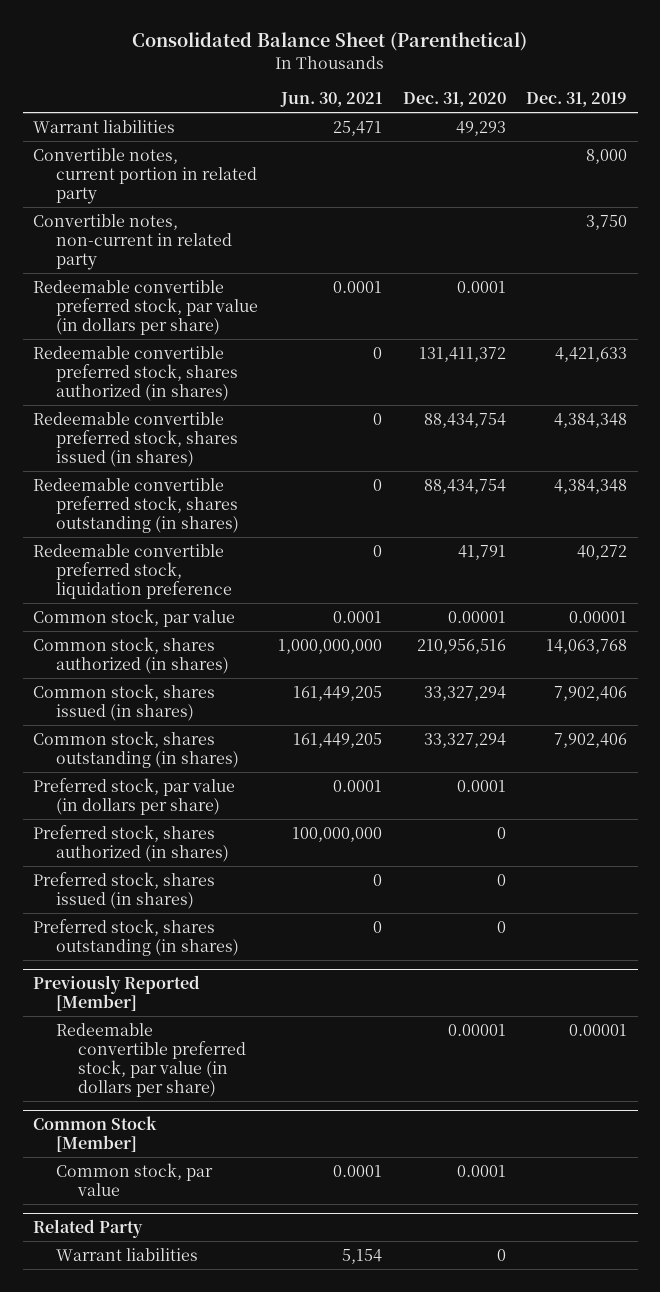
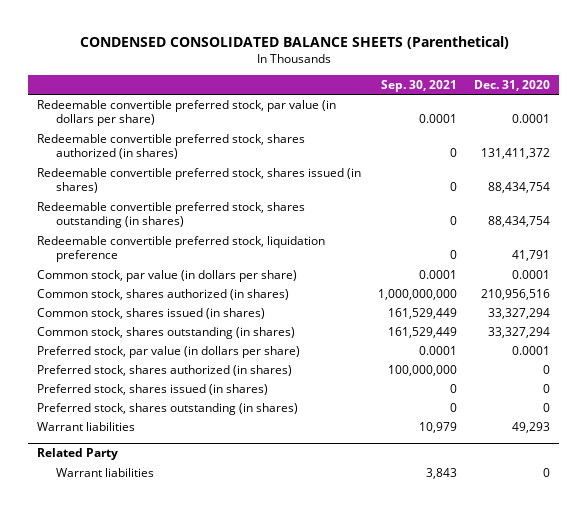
- Consolidated Balance Sheet (Parenthetical)
+ CONDENSED CONSOLIDATED BALANCE SHEETS (Parenthetical)
- | Jun. 30, 2021 | Dec. 31, 2020 | Dec. 31, 2019
+ | Sep. 30, 2021 | Dec. 31, 2020
- Convertible notes, current portion in related party | | | 8,000
- Convertible notes, non-current in related party | | | 3,750
- Common stock, par value | 0.0001 | 0.00001 | 0.00001
+ Common stock, par value (in dollars per share) | 0.0001 | 0.0001
- Previously Reported [Member]
- Redeemable convertible preferred stock, par value (in dollars per share) | | 0.00001 | 0.00001
- Common Stock [Member]
- Common stock, par value | 0.0001 | 0.0001 |
moved down: Warrant liabilities | 10,979 | 49,293

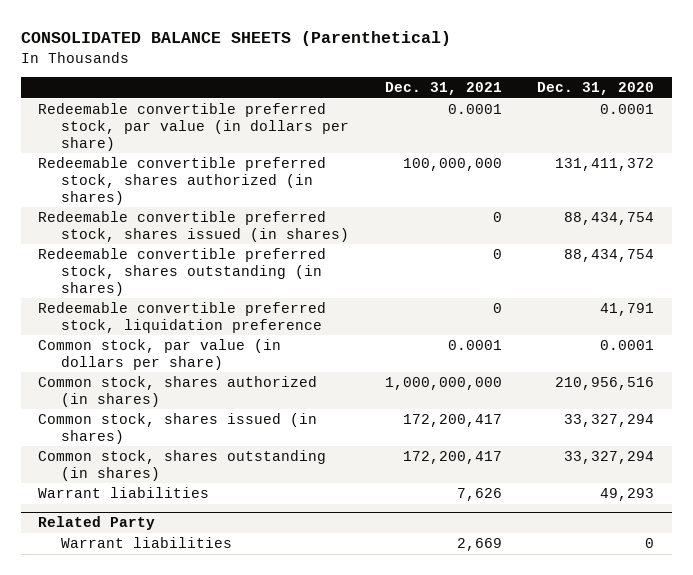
- CONDENSED CONSOLIDATED BALANCE SHEETS (Parenthetical)
+ CONSOLIDATED BALANCE SHEETS (Parenthetical)
- | Sep. 30, 2021 | Dec. 31, 2020
+ | Dec. 31, 2021 | Dec. 31, 2020
- Preferred stock, par value (in dollars per share) | 0.0001 | 0.0001
- Preferred stock, shares authorized (in shares) | 100,000,000 | 0
- Preferred stock, shares issued (in shares) | 0 | 0
- Preferred stock, shares outstanding (in shares) | 0 | 0

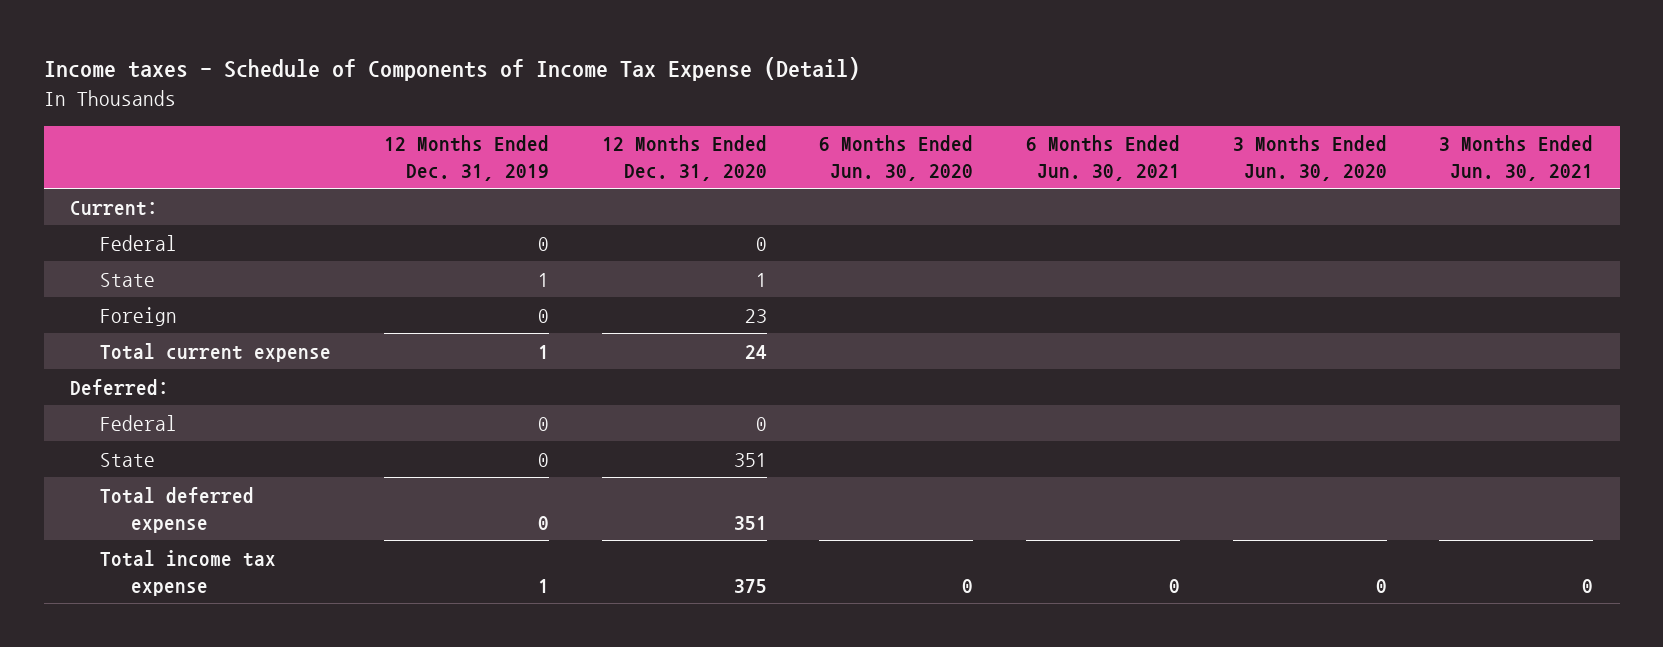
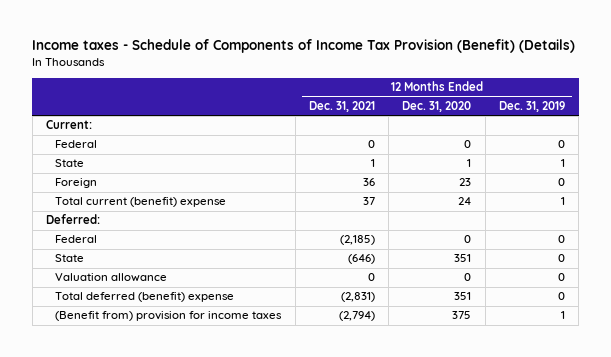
- Income taxes - Schedule of Components of Income Tax Expense (Detail)
+ Income taxes - Schedule of Components of Income Tax Provision (Benefit) (Details)
- | 12 Months Ended Dec. 31, 2019 | 12 Months Ended Dec. 31, 2020 | 6 Months Ended Jun. 30, 2020 | 6 Months Ended Jun. 30, 2021 | 3 Months Ended Jun. 30, 2020 | 3 Months Ended Jun. 30, 2021
+ | 12 Months Ended Dec. 31, 2021 | 12 Months Ended Dec. 31, 2020 | 12 Months Ended Dec. 31, 2019
- Total current expense | 1 | 24 | | | |
+ Total current (benefit) expense | 37 | 24 | 1
- Total deferred expense | 0 | 351 | | | |
- Total income tax expense | 1 | 375 | 0 | 0 | 0 | 0
+ Valuation allowance | 0 | 0 | 0
+ Total deferred (benefit) expense | (2,831) | 351 | 0
+ (Benefit from) provision for income taxes | (2,794) | 375 | 1

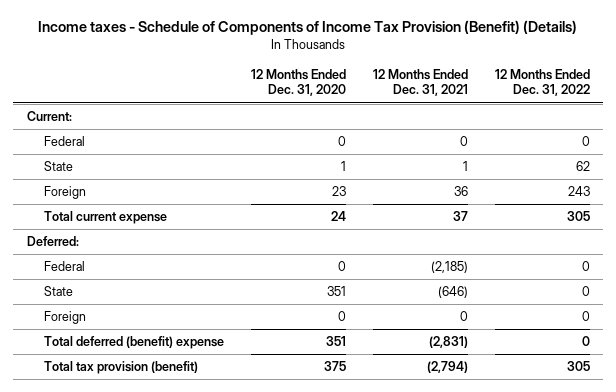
- | 12 Months Ended Dec. 31, 2021 | 12 Months Ended Dec. 31, 2020 | 12 Months Ended Dec. 31, 2019
+ | 12 Months Ended Dec. 31, 2020 | 12 Months Ended Dec. 31, 2021 | 12 Months Ended Dec. 31, 2022
- Total current (benefit) expense | 37 | 24 | 1
+ Total current expense | 24 | 37 | 305
- Valuation allowance | 0 | 0 | 0
+ Foreign | 0 | 0 | 0
- (Benefit from) provision for income taxes | (2,794) | 375 | 1
+ Total tax provision (benefit) | 375 | (2,794) | 305

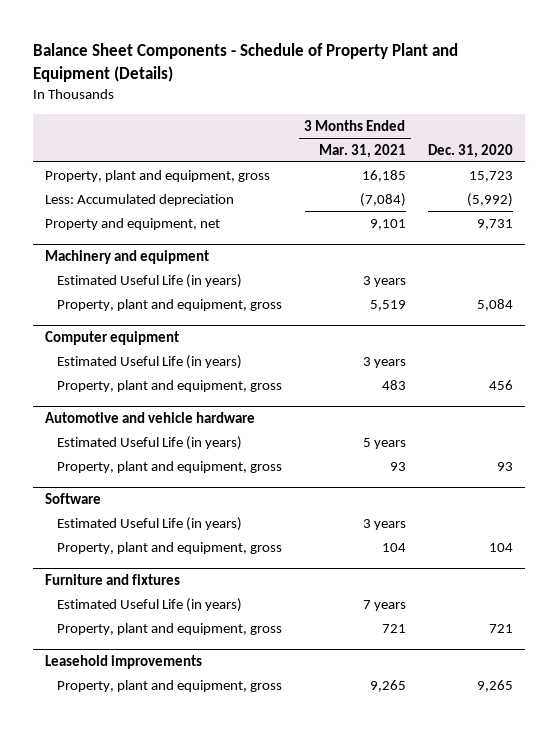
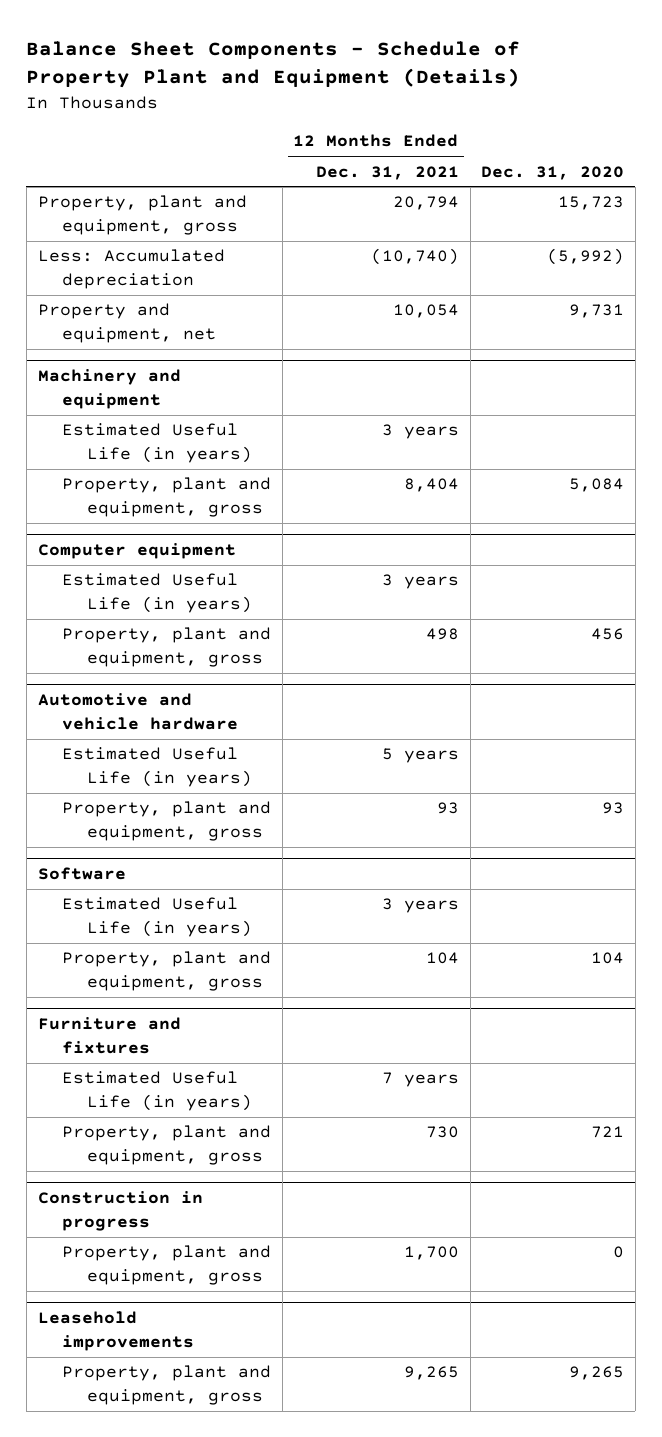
- | 3 Months Ended Mar. 31, 2021 | Dec. 31, 2020
+ | 12 Months Ended Dec. 31, 2021 | Dec. 31, 2020
+ Construction in progress
+ Property, plant and equipment, gross | 1,700 | 0

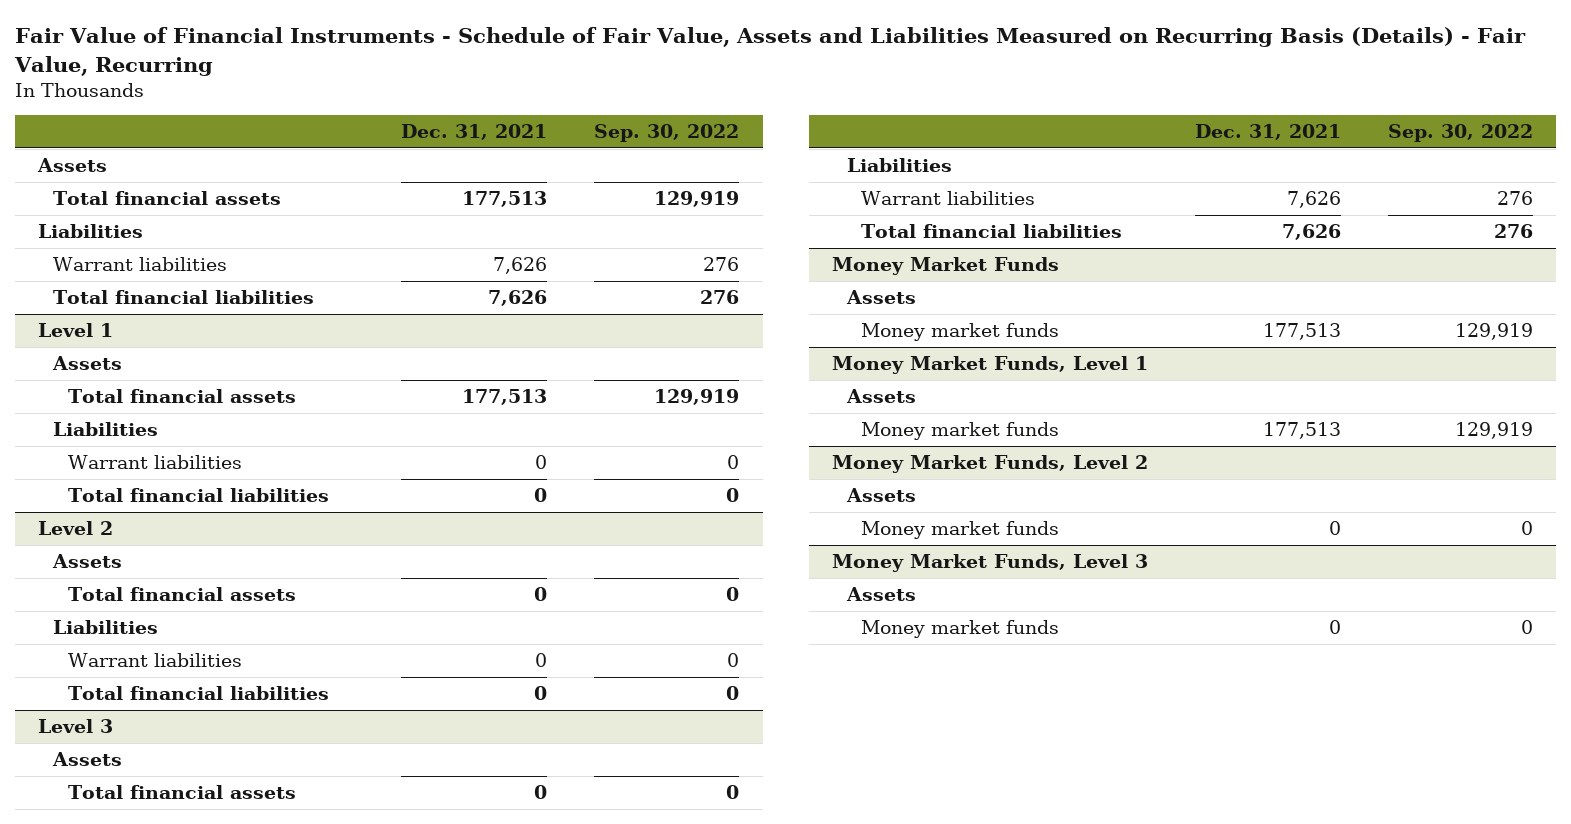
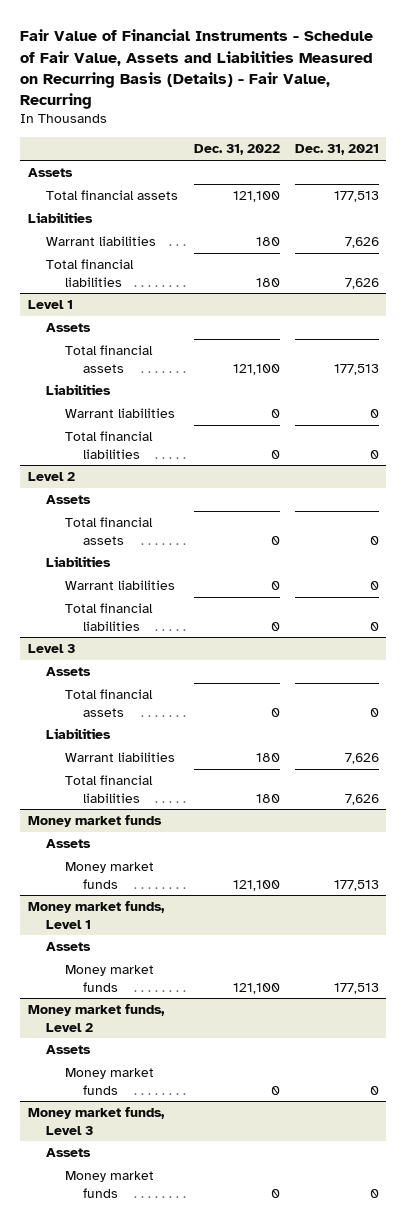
- | Dec. 31, 2021 | Sep. 30, 2022
+ | Dec. 31, 2022 | Dec. 31, 2021
- Money Market Funds
+ Money market funds
- Money Market Funds, Level 1
+ Money market funds, Level 1
- Money Market Funds, Level 2
+ Money market funds, Level 2
- Money Market Funds, Level 3
+ Money market funds, Level 3

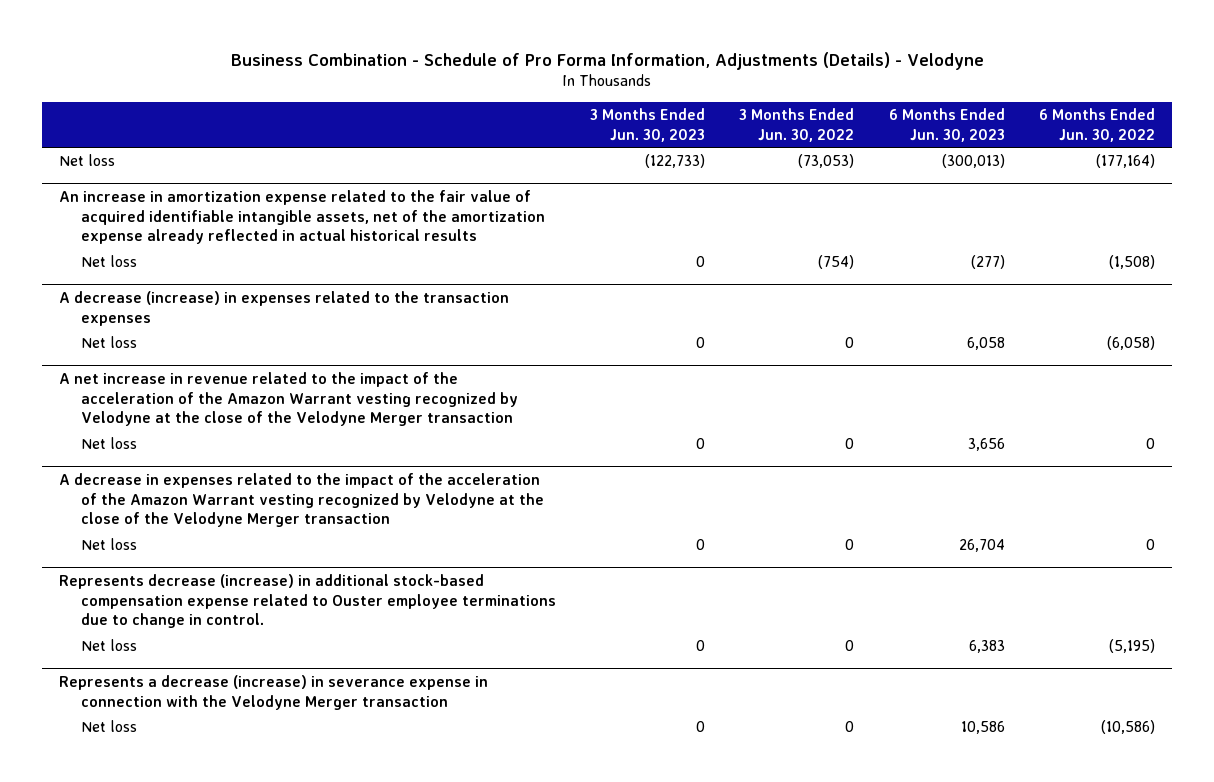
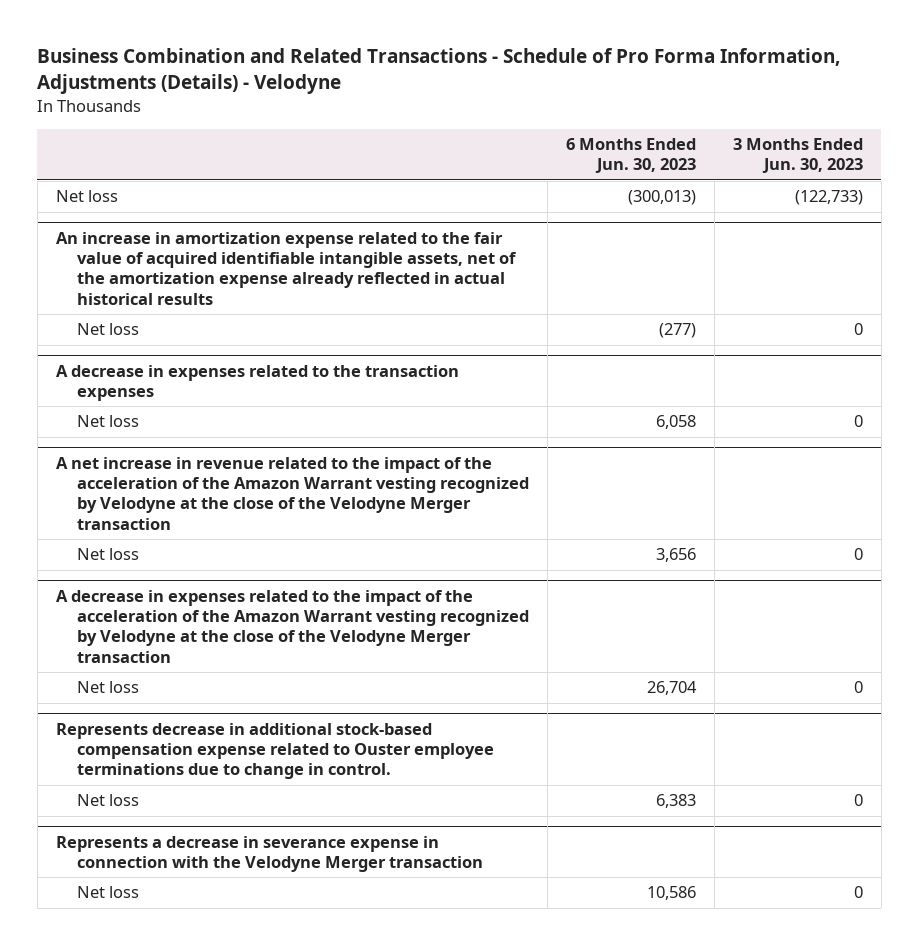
- Business Combination - Schedule of Pro Forma Information, Adjustments (Details) - Velodyne
+ Business Combination and Related Transactions - Schedule of Pro Forma Information, Adjustments (Details) - Velodyne
- | 3 Months Ended Jun. 30, 2023 | 3 Months Ended Jun. 30, 2022 | 6 Months Ended Jun. 30, 2023 | 6 Months Ended Jun. 30, 2022
+ | 6 Months Ended Jun. 30, 2023 | 3 Months Ended Jun. 30, 2023
- A decrease (increase) in expenses related to the transaction expenses
+ A decrease in expenses related to the transaction expenses
- Represents decrease (increase) in additional stock-based compensation expense related to Ouster employee terminations due to change in control.
+ Represents decrease in additional stock-based compensation expense related to Ouster employee terminations due to change in control.
- Represents a decrease (increase) in severance expense in connection with the Velodyne Merger transaction
+ Represents a decrease in severance expense in connection with the Velodyne Merger transaction

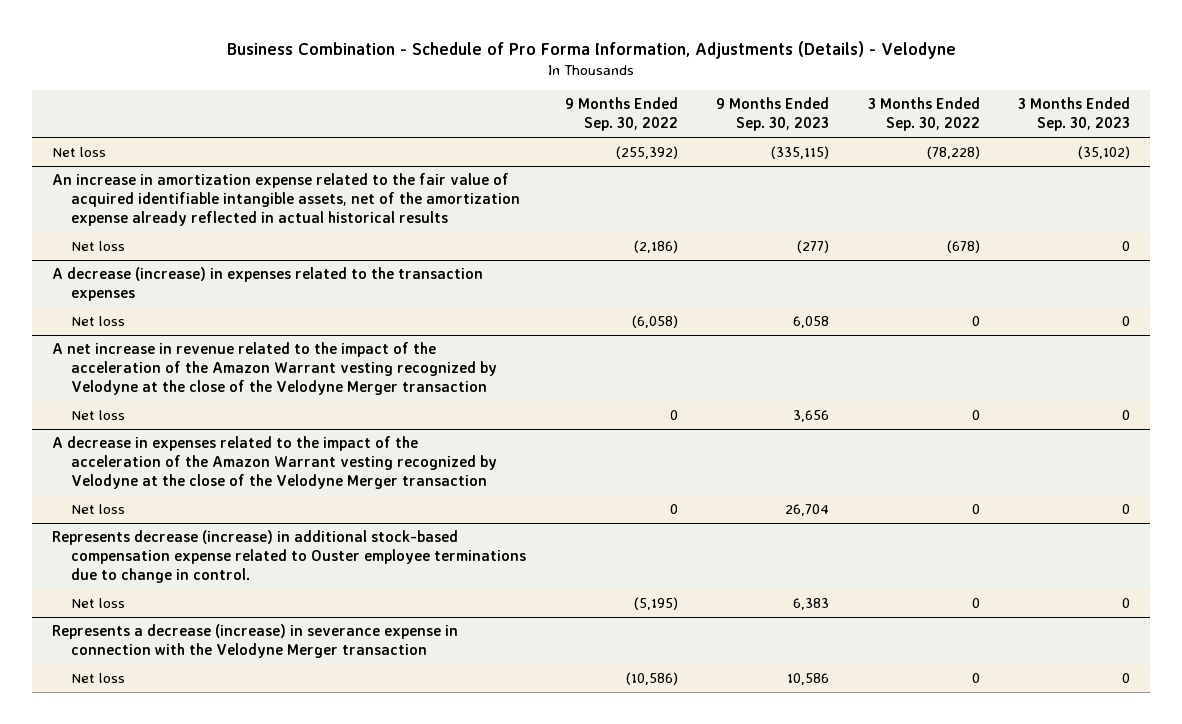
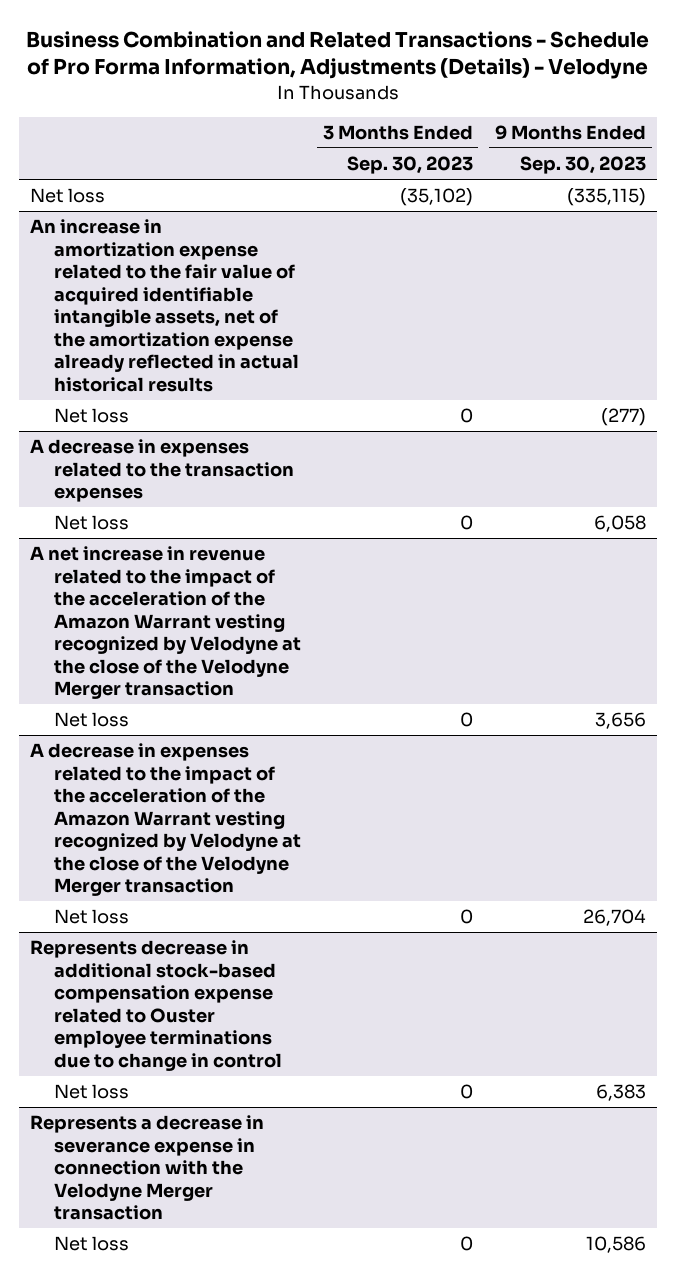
- Business Combination - Schedule of Pro Forma Information, Adjustments (Details) - Velodyne
+ Business Combination and Related Transactions - Schedule of Pro Forma Information, Adjustments (Details) - Velodyne
- | 9 Months Ended Sep. 30, 2022 | 9 Months Ended Sep. 30, 2023 | 3 Months Ended Sep. 30, 2022 | 3 Months Ended Sep. 30, 2023
+ | 3 Months Ended Sep. 30, 2023 | 9 Months Ended Sep. 30, 2023
- A decrease (increase) in expenses related to the transaction expenses
+ A decrease in expenses related to the transaction expenses
- Represents decrease (increase) in additional stock-based compensation expense related to Ouster employee terminations due to change in control.
+ Represents decrease in additional stock-based compensation expense related to Ouster employee terminations due to change in control
- Represents a decrease (increase) in severance expense in connection with the Velodyne Merger transaction
+ Represents a decrease in severance expense in connection with the Velodyne Merger transaction

